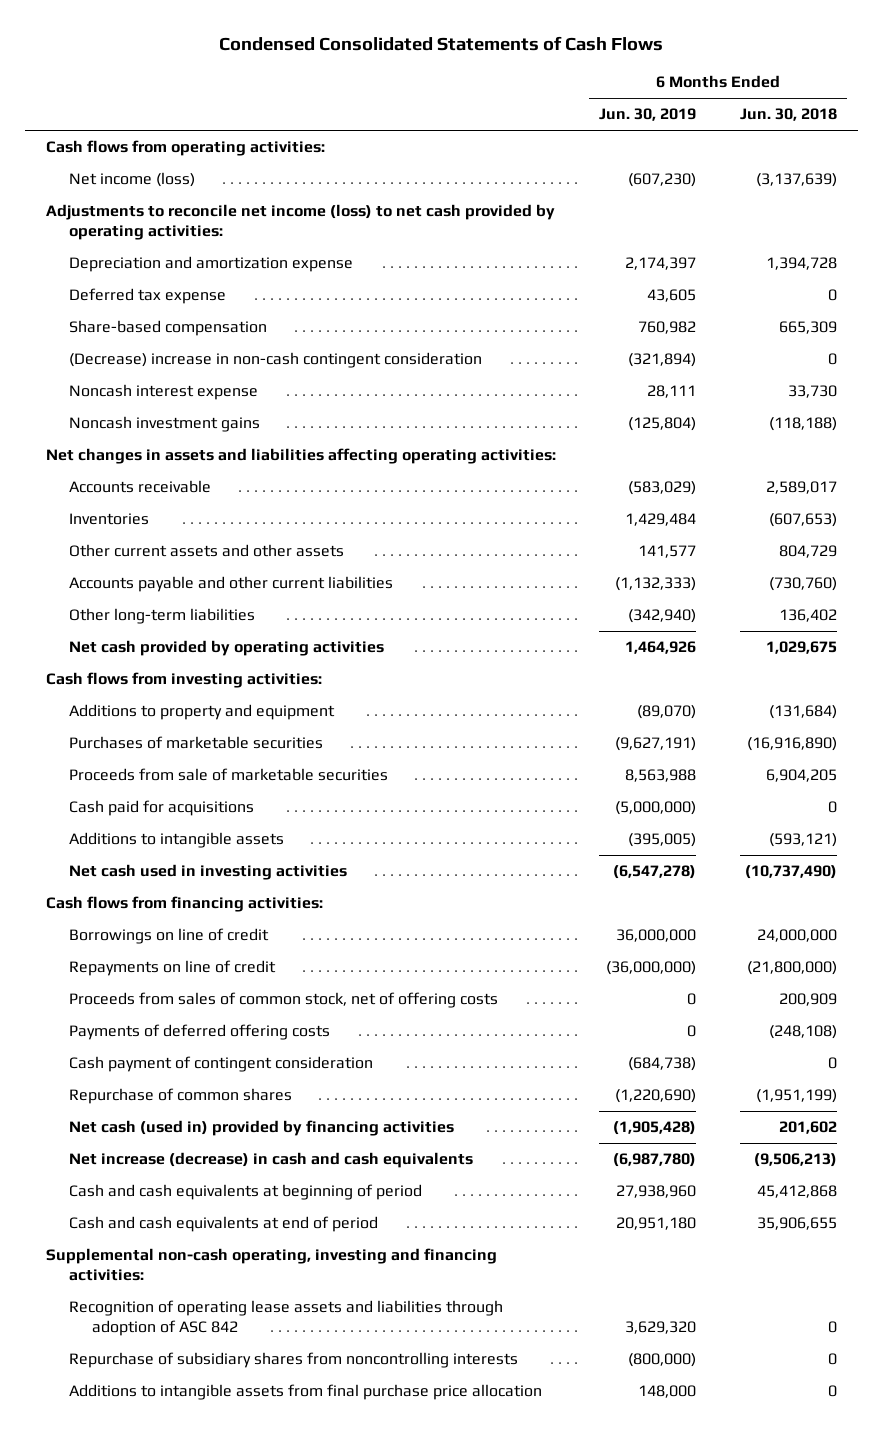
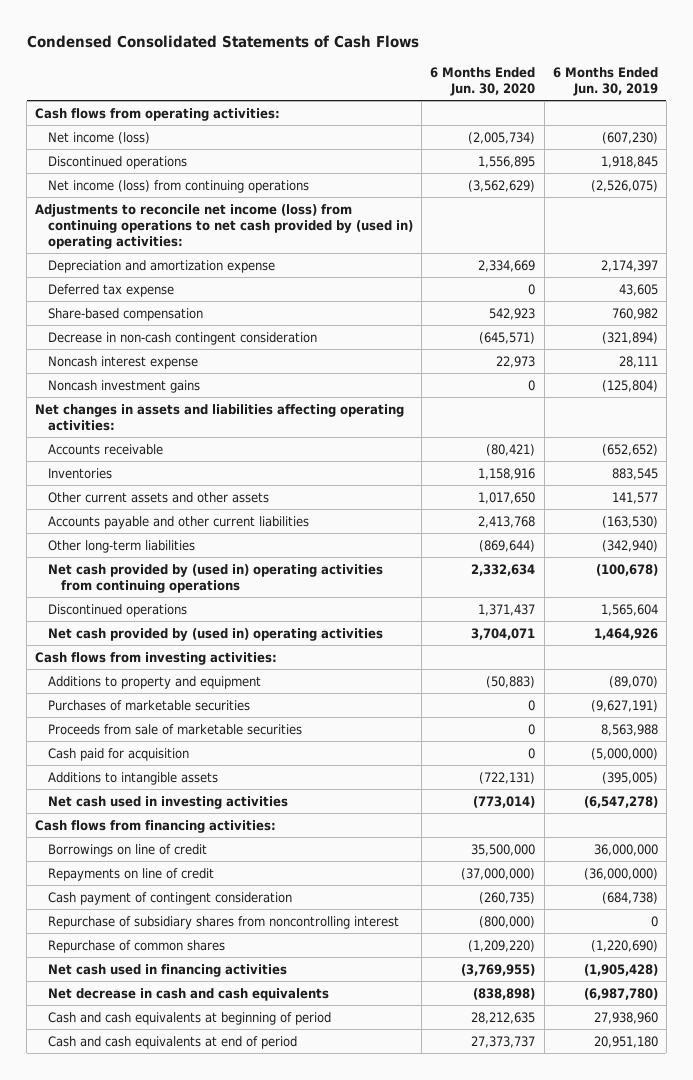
- | 6 Months Ended Jun. 30, 2019 | 6 Months Ended Jun. 30, 2018
+ | 6 Months Ended Jun. 30, 2020 | 6 Months Ended Jun. 30, 2019
- Adjustments to reconcile net income (loss) to net cash provided by operating activities:
+ Discontinued operations | 1,556,895 | 1,918,845
+ Net income (loss) from continuing operations | (3,562,629) | (2,526,075)
+ Adjustments to reconcile net income (loss) from continuing operations to net cash provided by (used in) operating activities:
- (Decrease) increase in non-cash contingent consideration | (321,894) | 0
+ Decrease in non-cash contingent consideration | (645,571) | (321,894)
- Accounts receivable | (583,029) | 2,589,017
- Inventories | 1,429,484 | (607,653)
+ Accounts receivable | (80,421) | (652,652)
+ Inventories | 1,158,916 | 883,545
- Accounts payable and other current liabilities | (1,132,333) | (730,760)
+ Accounts payable and other current liabilities | 2,413,768 | (163,530)
- Net cash provided by operating activities | 1,464,926 | 1,029,675
+ Net cash provided by (used in) operating activities from continuing operations | 2,332,634 | (100,678)
+ Discontinued operations | 1,371,437 | 1,565,604
+ Net cash provided by (used in) operating activities | 3,704,071 | 1,464,926
- Cash paid for acquisitions | (5,000,000) | 0
+ Cash paid for acquisition | 0 | (5,000,000)
- Proceeds from sales of common stock, net of offering costs | 0 | 200,909
- Payments of deferred offering costs | 0 | (248,108)
+ Repurchase of subsidiary shares from noncontrolling interest | (800,000) | 0
- Net cash (used in) provided by financing activities | (1,905,428) | 201,602
- Net increase (decrease) in cash and cash equivalents | (6,987,780) | (9,506,213)
+ Net cash used in financing activities | (3,769,955) | (1,905,428)
+ Net decrease in cash and cash equivalents | (838,898) | (6,987,780)
- Supplemental non-cash operating, investing and financing activities:
- Recognition of operating lease assets and liabilities through adoption of ASC 842 | 3,629,320 | 0
- Repurchase of subsidiary shares from noncontrolling interests | (800,000) | 0
- Additions to intangible assets from final purchase price allocation | 148,000 | 0

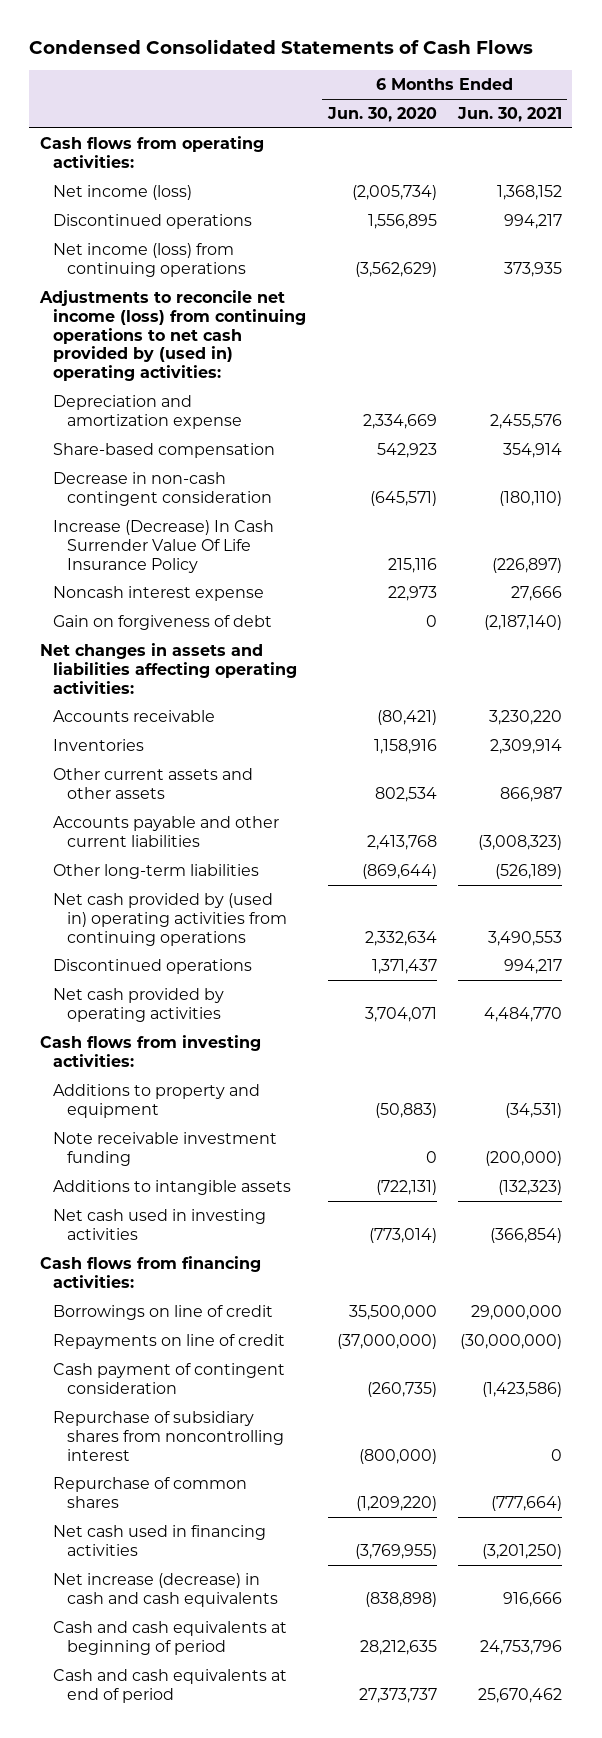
- | 6 Months Ended Jun. 30, 2020 | 6 Months Ended Jun. 30, 2019
+ | 6 Months Ended Jun. 30, 2020 | 6 Months Ended Jun. 30, 2021
- Deferred tax expense | 0 | 43,605
+ Increase (Decrease) In Cash Surrender Value Of Life Insurance Policy | 215,116 | (226,897)
- Noncash investment gains | 0 | (125,804)
+ Gain on forgiveness of debt | 0 | (2,187,140)
- Other current assets and other assets | 1,017,650 | 141,577
+ Other current assets and other assets | 802,534 | 866,987
- Net cash provided by (used in) operating activities | 3,704,071 | 1,464,926
+ Net cash provided by operating activities | 3,704,071 | 4,484,770
- Purchases of marketable securities | 0 | (9,627,191)
- Proceeds from sale of marketable securities | 0 | 8,563,988
- Cash paid for acquisition | 0 | (5,000,000)
+ Note receivable investment funding | 0 | (200,000)
- Net decrease in cash and cash equivalents | (838,898) | (6,987,780)
+ Net increase (decrease) in cash and cash equivalents | (838,898) | 916,666

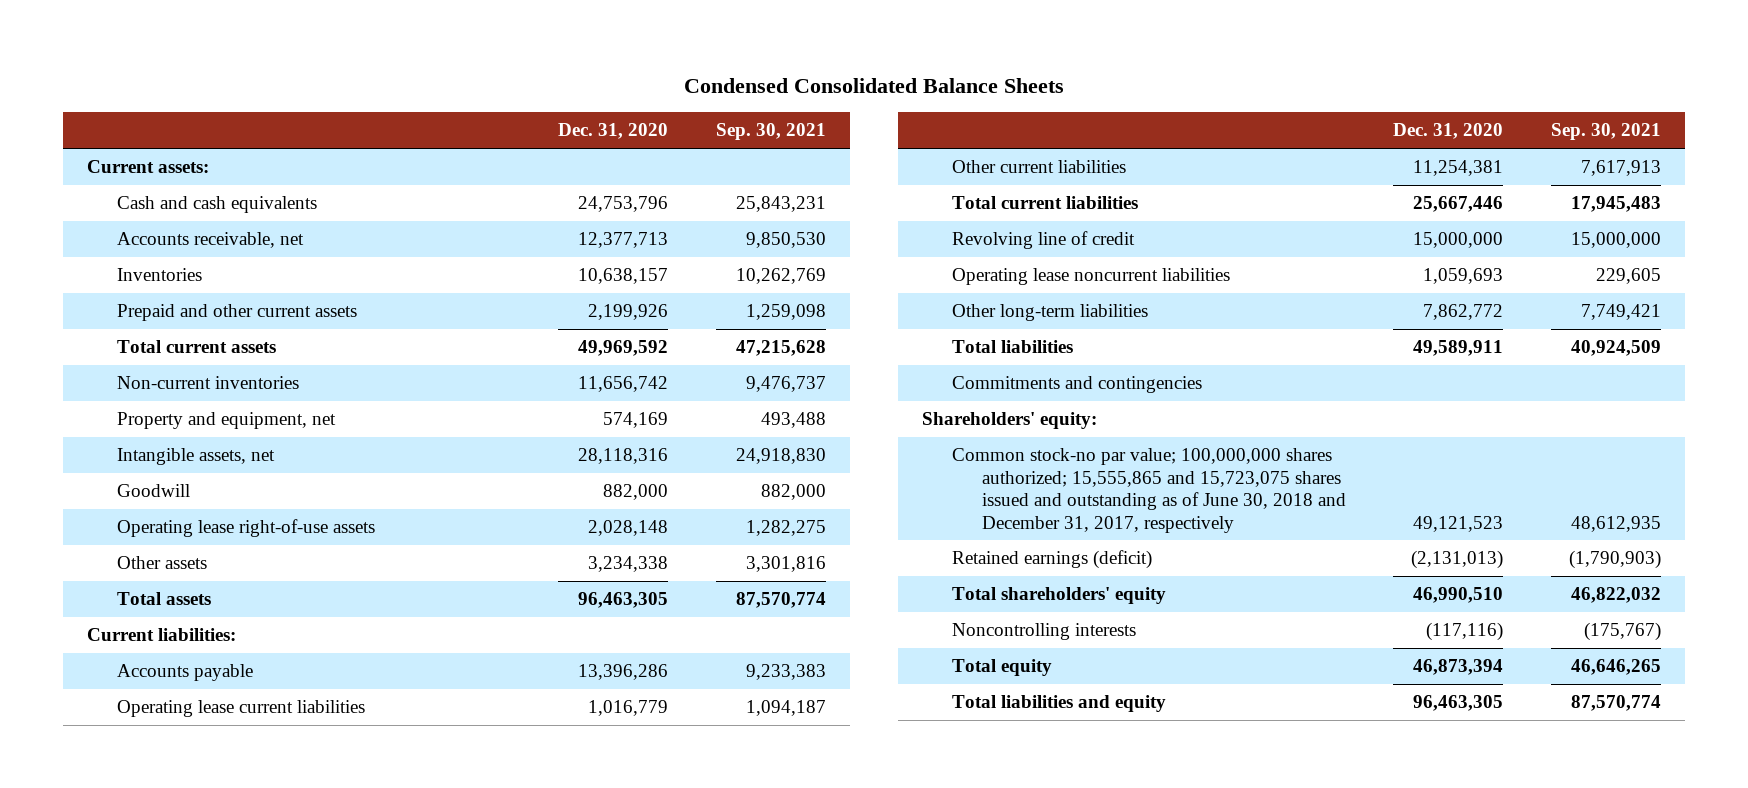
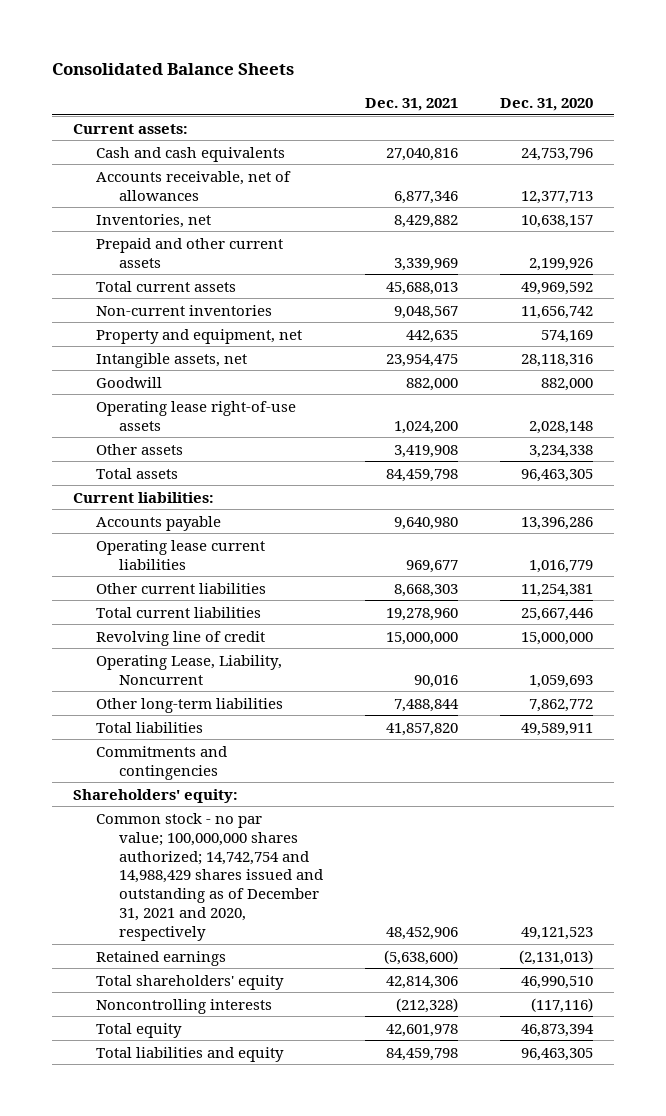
- Condensed Consolidated Balance Sheets
+ Consolidated Balance Sheets
- | Dec. 31, 2020 | Sep. 30, 2021
+ | Dec. 31, 2021 | Dec. 31, 2020
- Accounts receivable, net | 12,377,713 | 9,850,530
- Inventories | 10,638,157 | 10,262,769
+ Accounts receivable, net of allowances | 6,877,346 | 12,377,713
+ Inventories, net | 8,429,882 | 10,638,157
- Operating lease noncurrent liabilities | 1,059,693 | 229,605
+ Operating Lease, Liability, Noncurrent | 90,016 | 1,059,693
- Common stock-no par value; 100,000,000 shares authorized; 15,555,865 and 15,723,075 shares issued and outstanding as of June 30, 2018 and December 31, 2017, respectively | 49,121,523 | 48,612,935
- Retained earnings (deficit) | (2,131,013) | (1,790,903)
+ Common stock - no par value; 100,000,000 shares authorized; 14,742,754 and 14,988,429 shares issued and outstanding as of December 31, 2021 and 2020, respectively | 48,452,906 | 49,121,523
+ Retained earnings | (5,638,600) | (2,131,013)

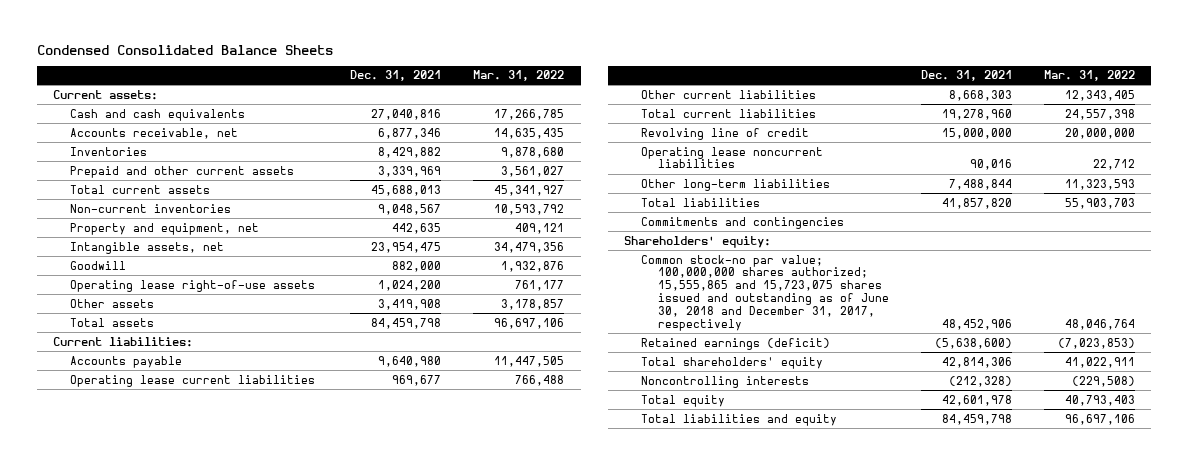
- Consolidated Balance Sheets
+ Condensed Consolidated Balance Sheets
- | Dec. 31, 2021 | Dec. 31, 2020
+ | Dec. 31, 2021 | Mar. 31, 2022
- Accounts receivable, net of allowances | 6,877,346 | 12,377,713
- Inventories, net | 8,429,882 | 10,638,157
+ Accounts receivable, net | 6,877,346 | 14,635,435
+ Inventories | 8,429,882 | 9,878,680
- Operating Lease, Liability, Noncurrent | 90,016 | 1,059,693
+ Operating lease noncurrent liabilities | 90,016 | 22,712
- Common stock - no par value; 100,000,000 shares authorized; 14,742,754 and 14,988,429 shares issued and outstanding as of December 31, 2021 and 2020, respectively | 48,452,906 | 49,121,523
- Retained earnings | (5,638,600) | (2,131,013)
+ Common stock-no par value; 100,000,000 shares authorized; 15,555,865 and 15,723,075 shares issued and outstanding as of June 30, 2018 and December 31, 2017, respectively | 48,452,906 | 48,046,764
+ Retained earnings (deficit) | (5,638,600) | (7,023,853)

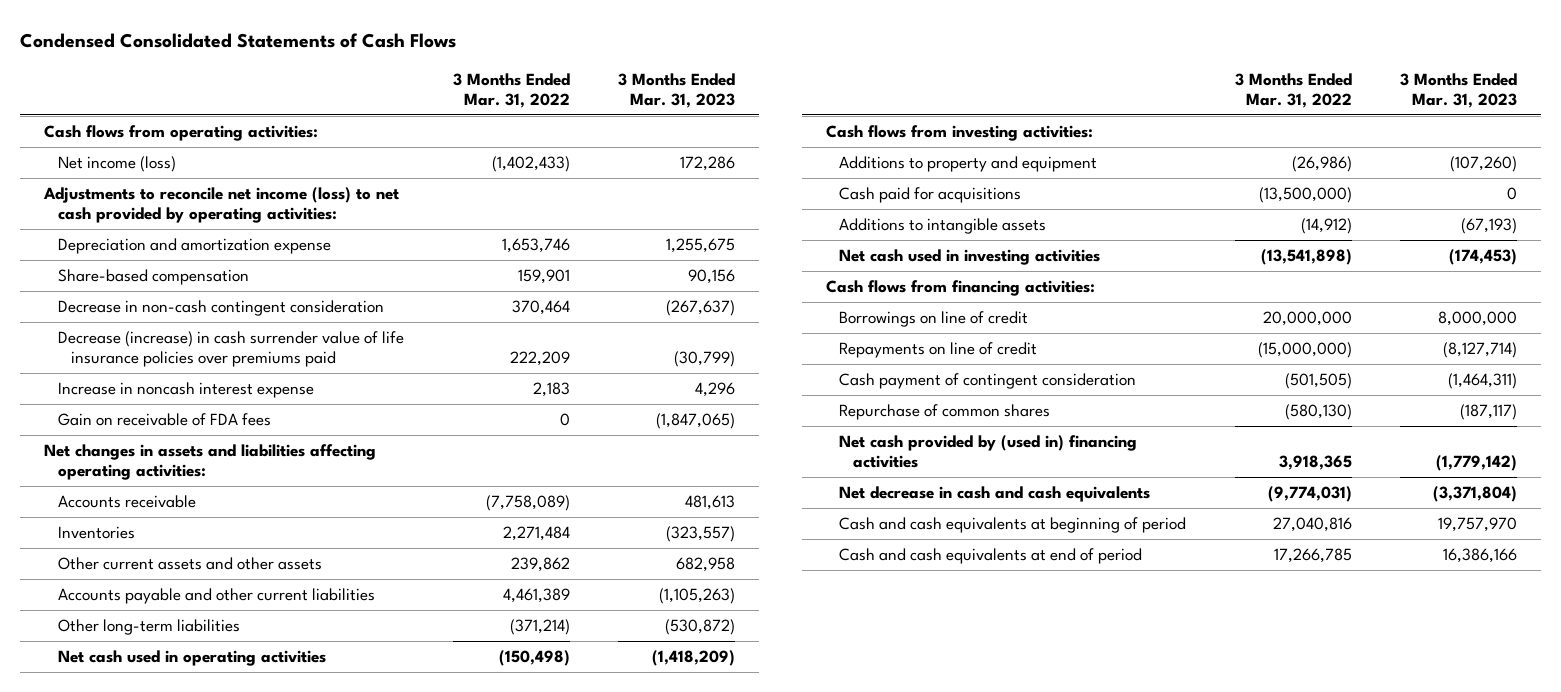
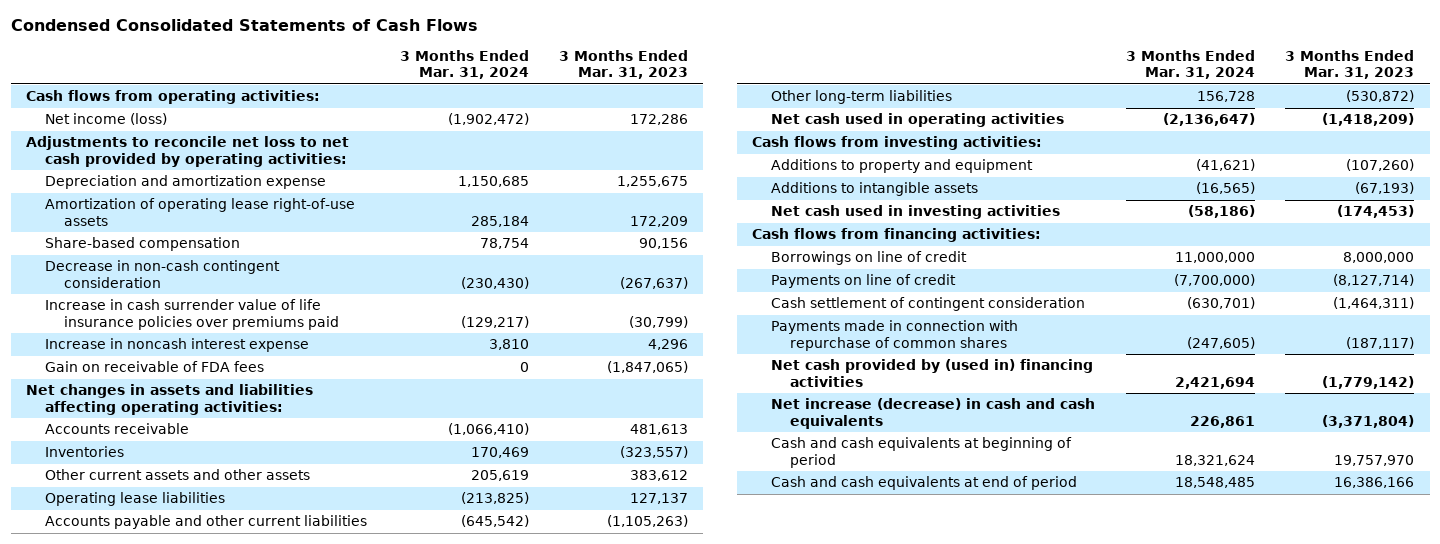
- | 3 Months Ended Mar. 31, 2022 | 3 Months Ended Mar. 31, 2023
+ | 3 Months Ended Mar. 31, 2024 | 3 Months Ended Mar. 31, 2023
- Adjustments to reconcile net income (loss) to net cash provided by operating activities:
+ Adjustments to reconcile net loss to net cash provided by operating activities:
+ Amortization of operating lease right-of-use assets | 285,184 | 172,209
- Decrease (increase) in cash surrender value of life insurance policies over premiums paid | 222,209 | (30,799)
+ Increase in cash surrender value of life insurance policies over premiums paid | (129,217) | (30,799)
- Other current assets and other assets | 239,862 | 682,958
+ Other current assets and other assets | 205,619 | 383,612
+ Operating lease liabilities | (213,825) | 127,137
- Cash paid for acquisitions | (13,500,000) | 0
- Repayments on line of credit | (15,000,000) | (8,127,714)
- Cash payment of contingent consideration | (501,505) | (1,464,311)
- Repurchase of common shares | (580,130) | (187,117)
+ Payments on line of credit | (7,700,000) | (8,127,714)
+ Cash settlement of contingent consideration | (630,701) | (1,464,311)
+ Payments made in connection with repurchase of common shares | (247,605) | (187,117)
- Net decrease in cash and cash equivalents | (9,774,031) | (3,371,804)
+ Net increase (decrease) in cash and cash equivalents | 226,861 | (3,371,804)

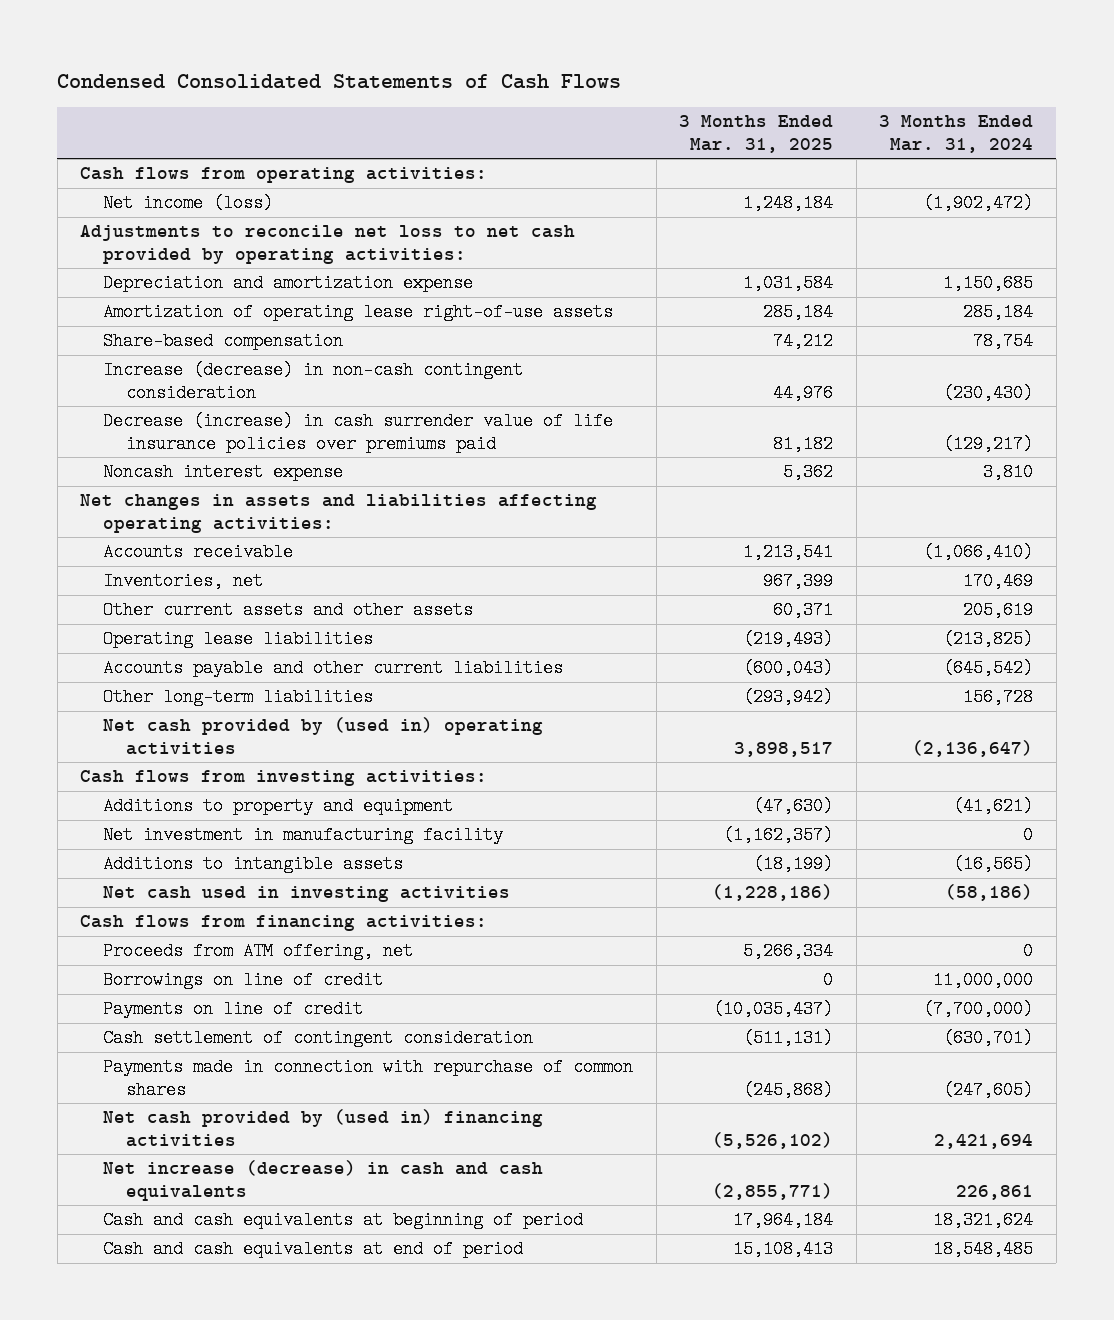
- | 3 Months Ended Mar. 31, 2024 | 3 Months Ended Mar. 31, 2023
+ | 3 Months Ended Mar. 31, 2025 | 3 Months Ended Mar. 31, 2024
- Decrease in non-cash contingent consideration | (230,430) | (267,637)
- Increase in cash surrender value of life insurance policies over premiums paid | (129,217) | (30,799)
- Increase in noncash interest expense | 3,810 | 4,296
- Gain on receivable of FDA fees | 0 | (1,847,065)
+ Increase (decrease) in non-cash contingent consideration | 44,976 | (230,430)
+ Decrease (increase) in cash surrender value of life insurance policies over premiums paid | 81,182 | (129,217)
+ Noncash interest expense | 5,362 | 3,810
- Inventories | 170,469 | (323,557)
+ Inventories, net | 967,399 | 170,469
- Net cash used in operating activities | (2,136,647) | (1,418,209)
+ Net cash provided by (used in) operating activities | 3,898,517 | (2,136,647)
+ Net investment in manufacturing facility | (1,162,357) | 0
+ Proceeds from ATM offering, net | 5,266,334 | 0

